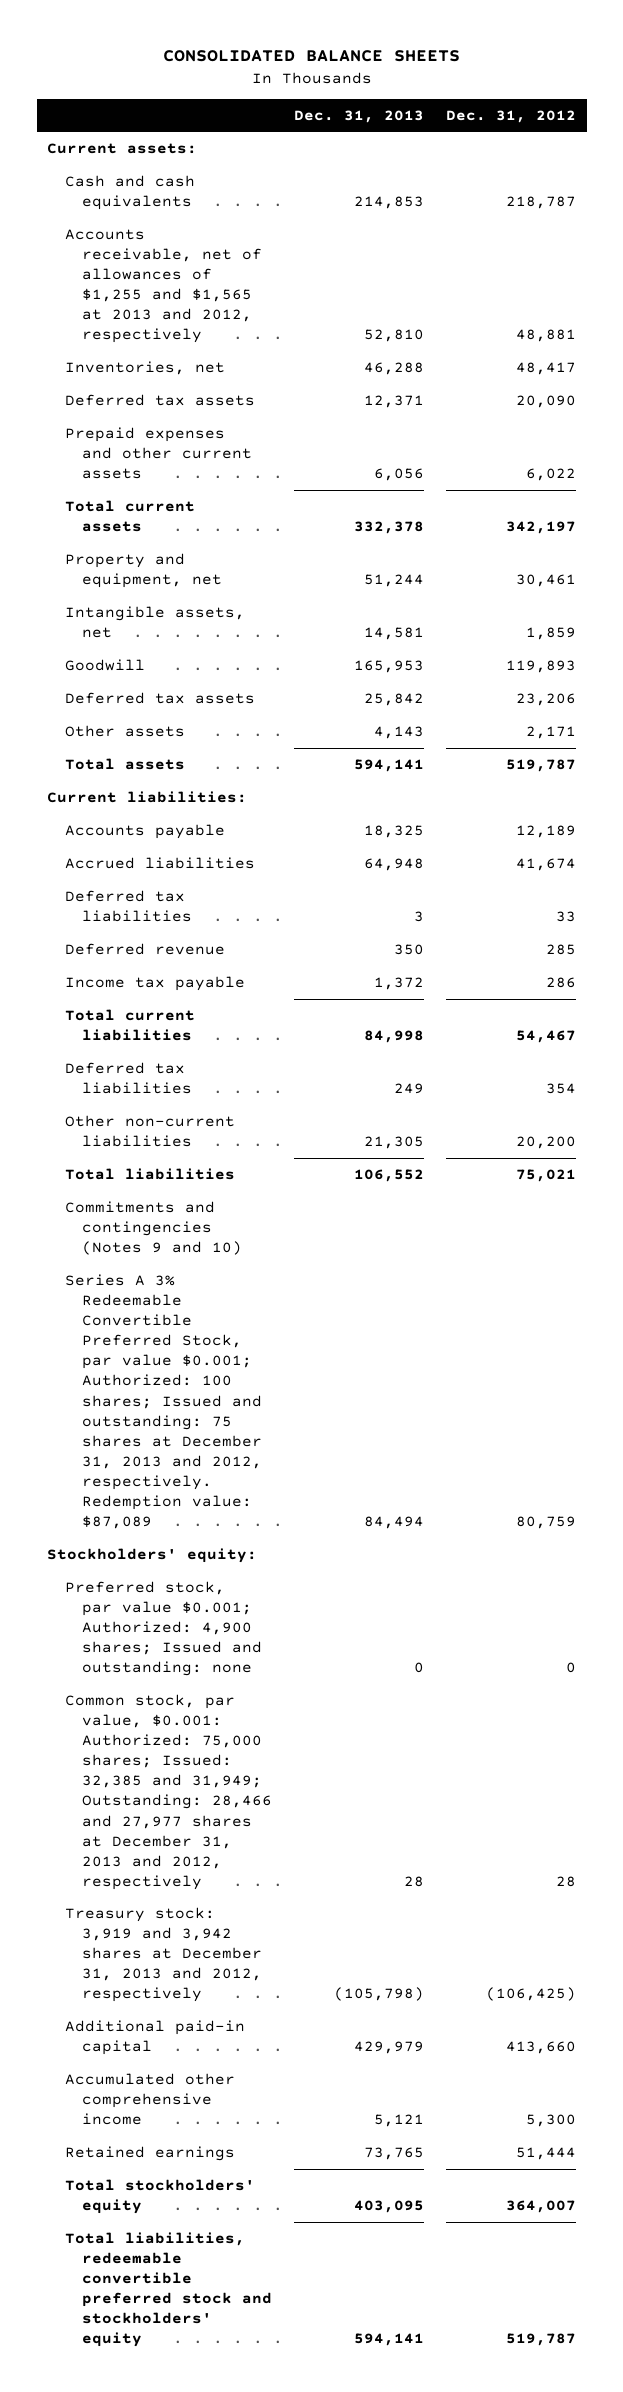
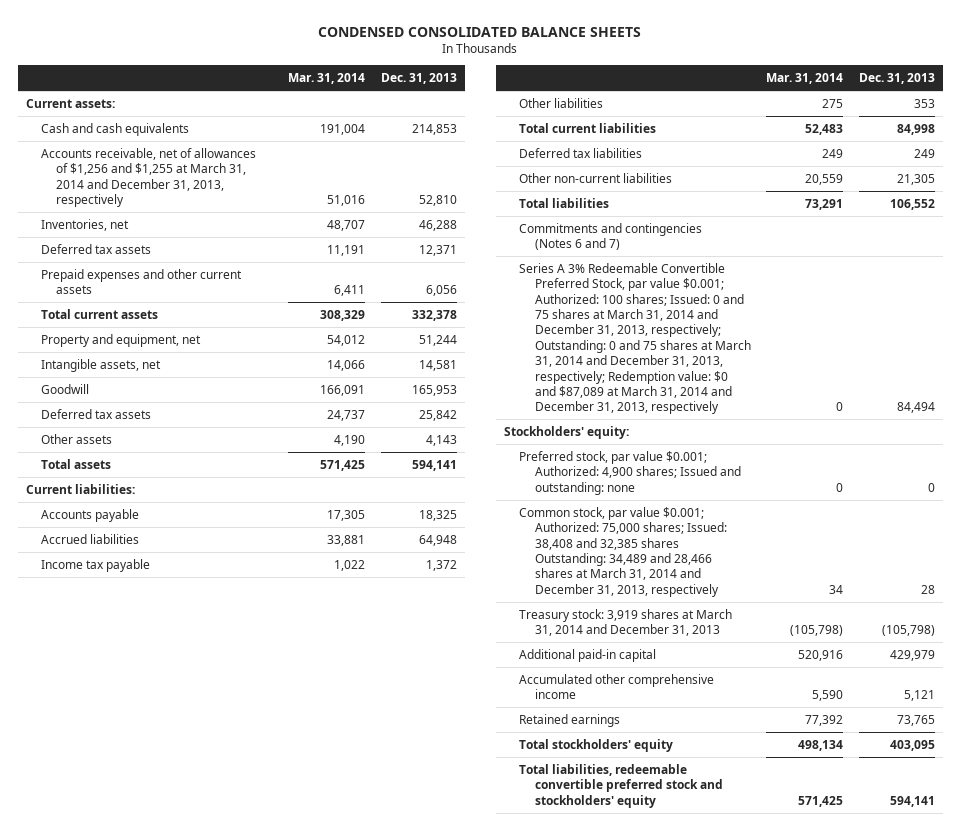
- CONSOLIDATED BALANCE SHEETS
+ CONDENSED CONSOLIDATED BALANCE SHEETS
- | Dec. 31, 2013 | Dec. 31, 2012
+ | Mar. 31, 2014 | Dec. 31, 2013
- Accounts receivable, net of allowances of $1,255 and $1,565 at 2013 and 2012, respectively | 52,810 | 48,881
+ Accounts receivable, net of allowances of $1,256 and $1,255 at March 31, 2014 and December 31, 2013, respectively | 51,016 | 52,810
- Deferred tax liabilities | 3 | 33
- Deferred revenue | 350 | 285
+ Other liabilities | 275 | 353
- Commitments and contingencies (Notes 9 and 10)
- Series A 3% Redeemable Convertible Preferred Stock, par value $0.001; Authorized: 100 shares; Issued and outstanding: 75 shares at December 31, 2013 and 2012, respectively. Redemption value: $87,089 | 84,494 | 80,759
+ Commitments and contingencies (Notes 6 and 7)
+ Series A 3% Redeemable Convertible Preferred Stock, par value $0.001; Authorized: 100 shares; Issued: 0 and 75 shares at March 31, 2014 and December 31, 2013, respectively; Outstanding: 0 and 75 shares at March 31, 2014 and December 31, 2013, respectively; Redemption value: $0 and $87,089 at March 31, 2014 and December 31, 2013, respectively | 0 | 84,494
- Common stock, par value, $0.001: Authorized: 75,000 shares; Issued: 32,385 and 31,949; Outstanding: 28,466 and 27,977 shares at December 31, 2013 and 2012, respectively | 28 | 28
- Treasury stock: 3,919 and 3,942 shares at December 31, 2013 and 2012, respectively | (105,798) | (106,425)
+ Common stock, par value $0.001; Authorized: 75,000 shares; Issued: 38,408 and 32,385 shares Outstanding: 34,489 and 28,466 shares at March 31, 2014 and December 31, 2013, respectively | 34 | 28
+ Treasury stock: 3,919 shares at March 31, 2014 and December 31, 2013 | (105,798) | (105,798)

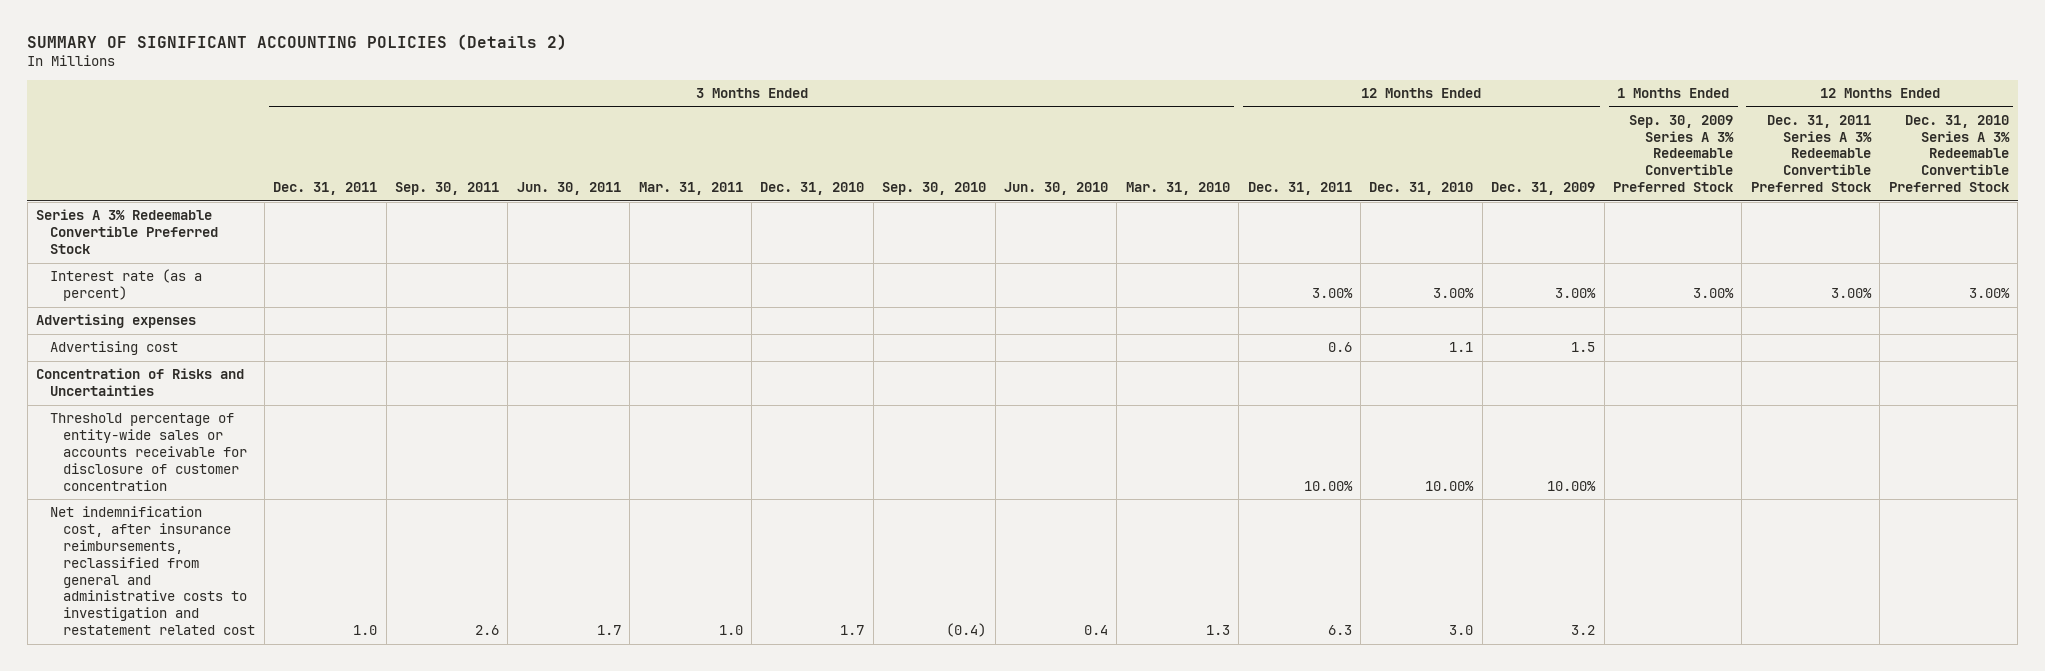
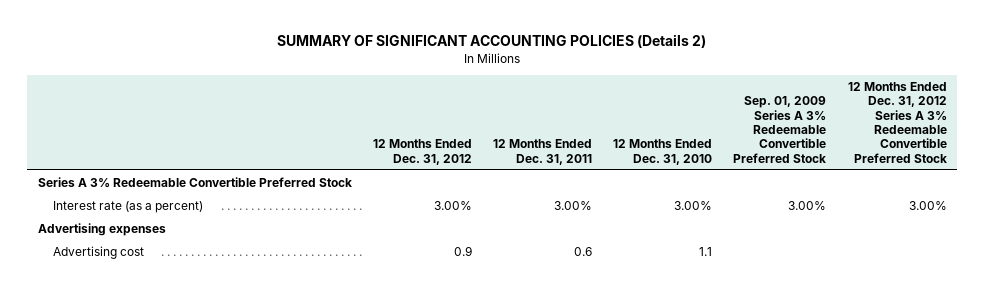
- | 3 Months Ended Dec. 31, 2011 | 3 Months Ended Sep. 30, 2011 | 3 Months Ended Jun. 30, 2011 | 3 Months Ended Mar. 31, 2011 | 3 Months Ended Dec. 31, 2010 | 3 Months Ended Sep. 30, 2010 | 3 Months Ended Jun. 30, 2010 | 3 Months Ended Mar. 31, 2010 | 12 Months Ended Dec. 31, 2011 | 12 Months Ended Dec. 31, 2010 | 12 Months Ended Dec. 31, 2009 | 1 Months Ended Sep. 30, 2009 Series A 3% Redeemable Convertible Preferred Stock | 12 Months Ended Dec. 31, 2011 Series A 3% Redeemable Convertible Preferred Stock | 12 Months Ended Dec. 31, 2010 Series A 3% Redeemable Convertible Preferred Stock
+ | 12 Months Ended Dec. 31, 2012 | 12 Months Ended Dec. 31, 2011 | 12 Months Ended Dec. 31, 2010 | Sep. 01, 2009 Series A 3% Redeemable Convertible Preferred Stock | 12 Months Ended Dec. 31, 2012 Series A 3% Redeemable Convertible Preferred Stock
- Concentration of Risks and Uncertainties
- Threshold percentage of entity-wide sales or accounts receivable for disclosure of customer concentration | | | | | | | | | 10.00% | 10.00% | 10.00% | | |
- Net indemnification cost, after insurance reimbursements, reclassified from general and administrative costs to investigation and restatement related cost | 1.0 | 2.6 | 1.7 | 1.0 | 1.7 | (0.4) | 0.4 | 1.3 | 6.3 | 3.0 | 3.2 | | |

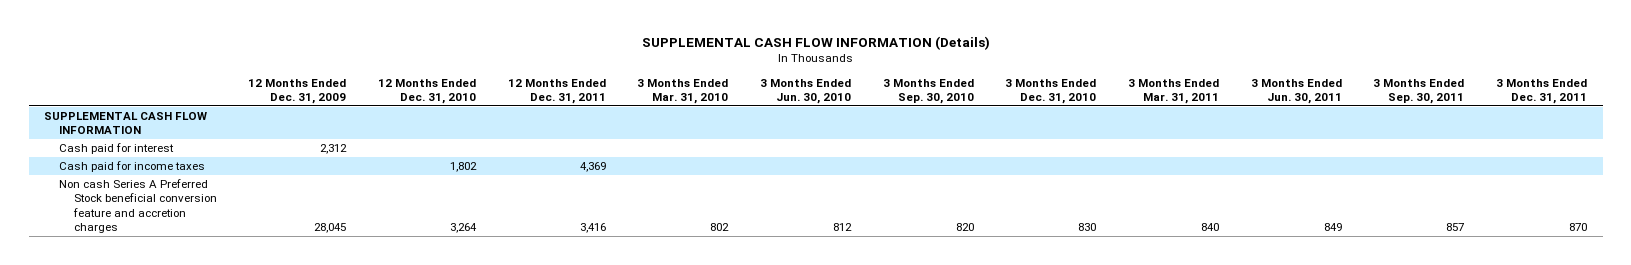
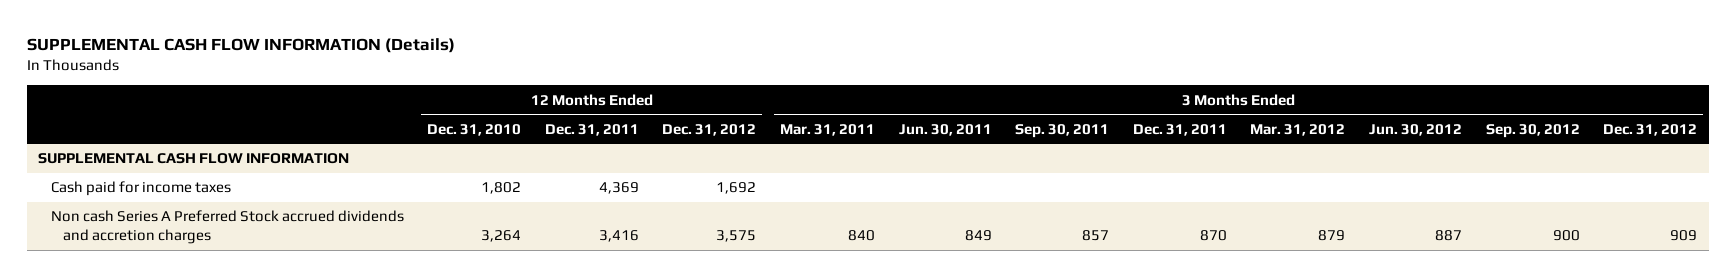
- | 12 Months Ended Dec. 31, 2009 | 12 Months Ended Dec. 31, 2010 | 12 Months Ended Dec. 31, 2011 | 3 Months Ended Mar. 31, 2010 | 3 Months Ended Jun. 30, 2010 | 3 Months Ended Sep. 30, 2010 | 3 Months Ended Dec. 31, 2010 | 3 Months Ended Mar. 31, 2011 | 3 Months Ended Jun. 30, 2011 | 3 Months Ended Sep. 30, 2011 | 3 Months Ended Dec. 31, 2011
+ | 12 Months Ended Dec. 31, 2010 | 12 Months Ended Dec. 31, 2011 | 12 Months Ended Dec. 31, 2012 | 3 Months Ended Mar. 31, 2011 | 3 Months Ended Jun. 30, 2011 | 3 Months Ended Sep. 30, 2011 | 3 Months Ended Dec. 31, 2011 | 3 Months Ended Mar. 31, 2012 | 3 Months Ended Jun. 30, 2012 | 3 Months Ended Sep. 30, 2012 | 3 Months Ended Dec. 31, 2012
- Cash paid for interest | 2,312 | | | | | | | | | |
- Non cash Series A Preferred Stock beneficial conversion feature and accretion charges | 28,045 | 3,264 | 3,416 | 802 | 812 | 820 | 830 | 840 | 849 | 857 | 870
+ Non cash Series A Preferred Stock accrued dividends and accretion charges | 3,264 | 3,416 | 3,575 | 840 | 849 | 857 | 870 | 879 | 887 | 900 | 909

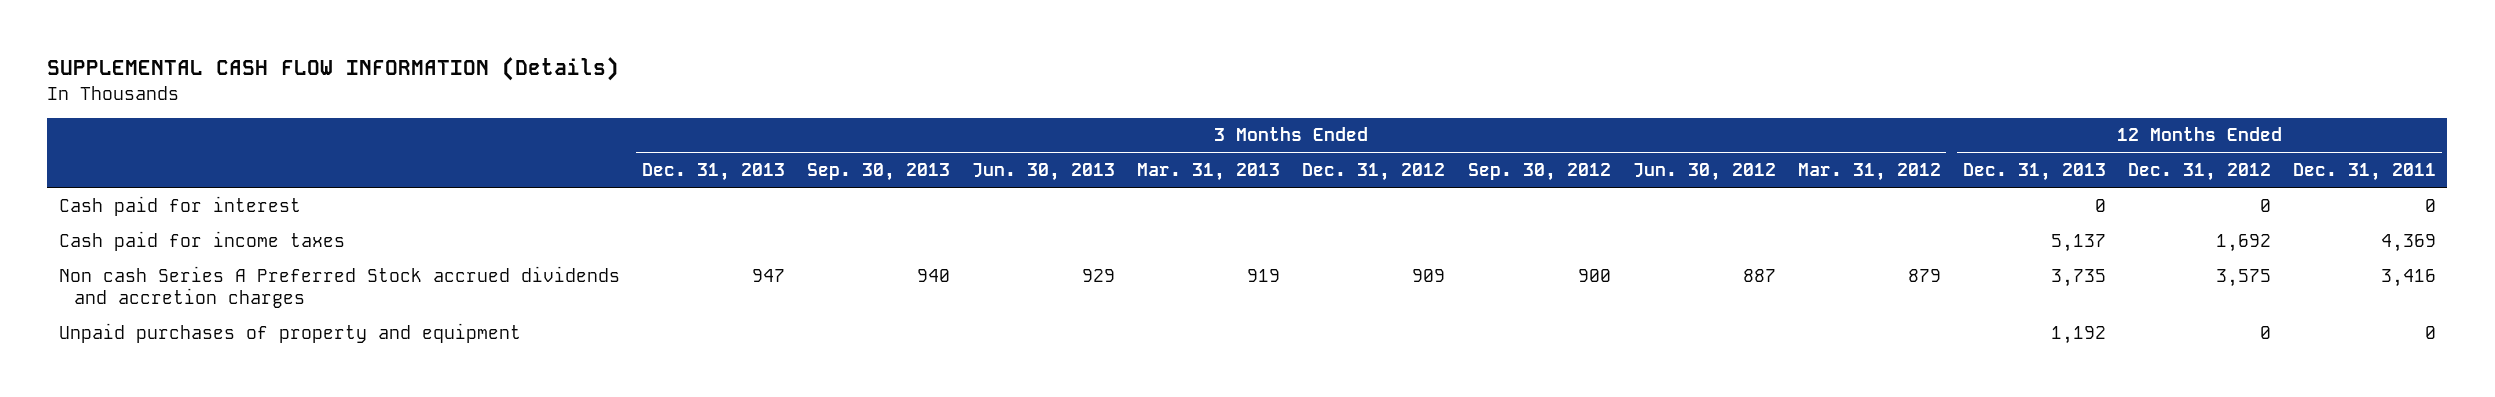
- | 12 Months Ended Dec. 31, 2010 | 12 Months Ended Dec. 31, 2011 | 12 Months Ended Dec. 31, 2012 | 3 Months Ended Mar. 31, 2011 | 3 Months Ended Jun. 30, 2011 | 3 Months Ended Sep. 30, 2011 | 3 Months Ended Dec. 31, 2011 | 3 Months Ended Mar. 31, 2012 | 3 Months Ended Jun. 30, 2012 | 3 Months Ended Sep. 30, 2012 | 3 Months Ended Dec. 31, 2012
+ | 3 Months Ended Dec. 31, 2013 | 3 Months Ended Sep. 30, 2013 | 3 Months Ended Jun. 30, 2013 | 3 Months Ended Mar. 31, 2013 | 3 Months Ended Dec. 31, 2012 | 3 Months Ended Sep. 30, 2012 | 3 Months Ended Jun. 30, 2012 | 3 Months Ended Mar. 31, 2012 | 12 Months Ended Dec. 31, 2013 | 12 Months Ended Dec. 31, 2012 | 12 Months Ended Dec. 31, 2011
- SUPPLEMENTAL CASH FLOW INFORMATION
+ Cash paid for interest | | | | | | | | | 0 | 0 | 0
+ Unpaid purchases of property and equipment | | | | | | | | | 1,192 | 0 | 0

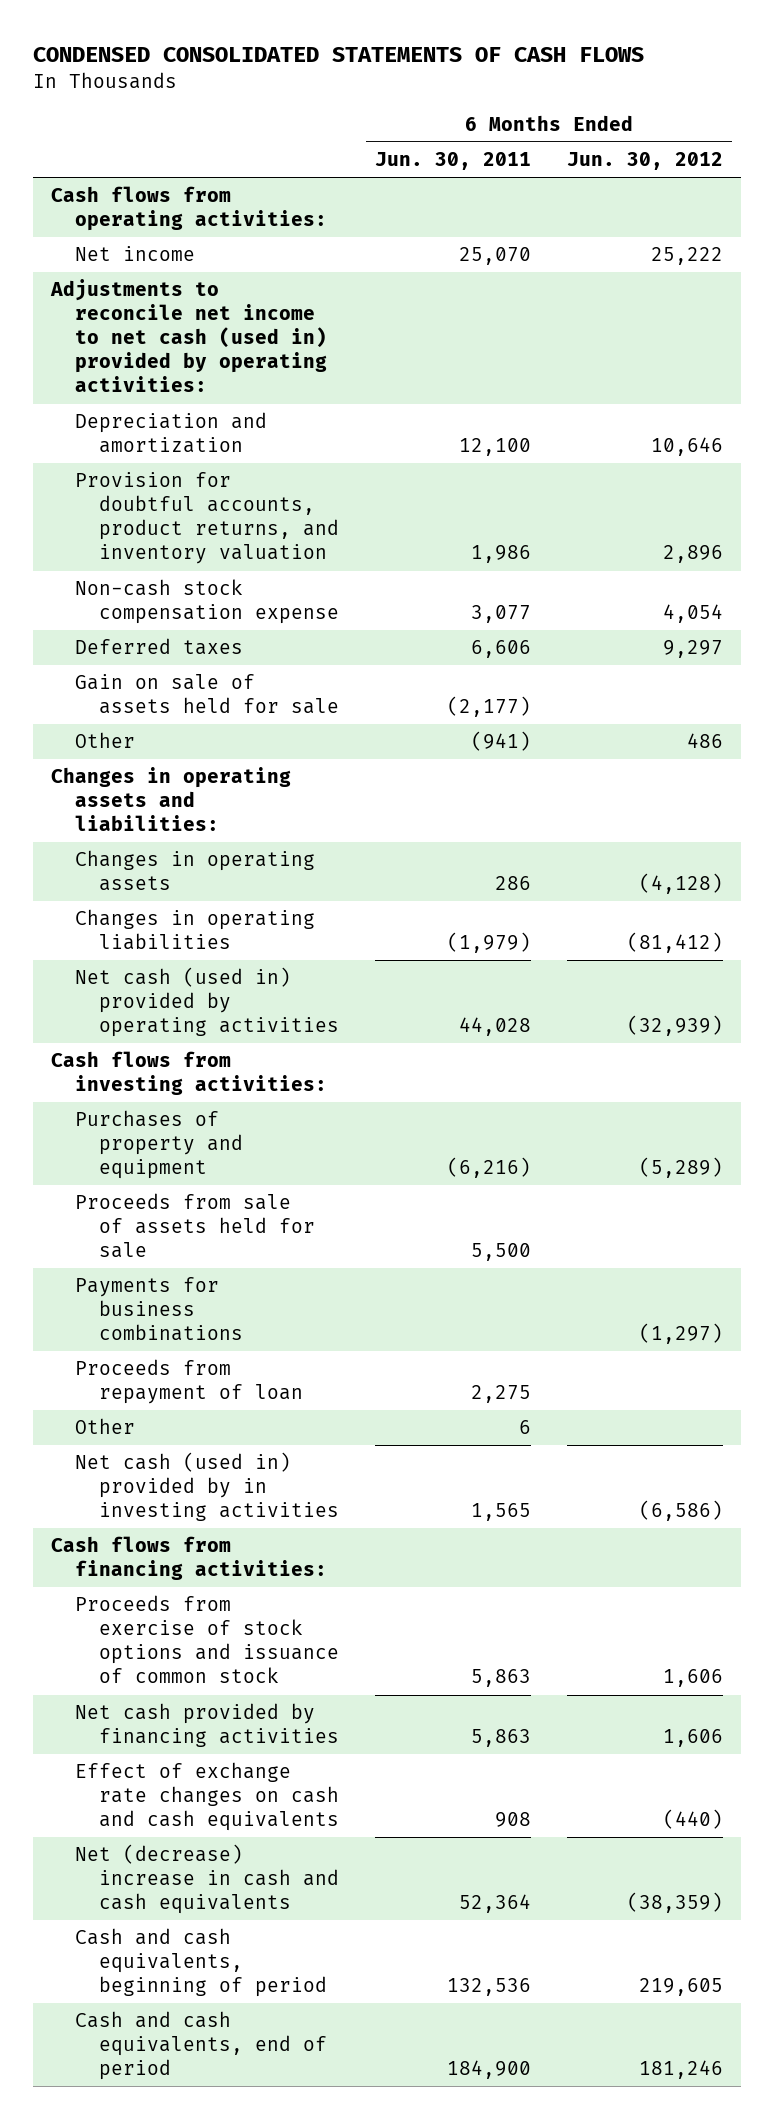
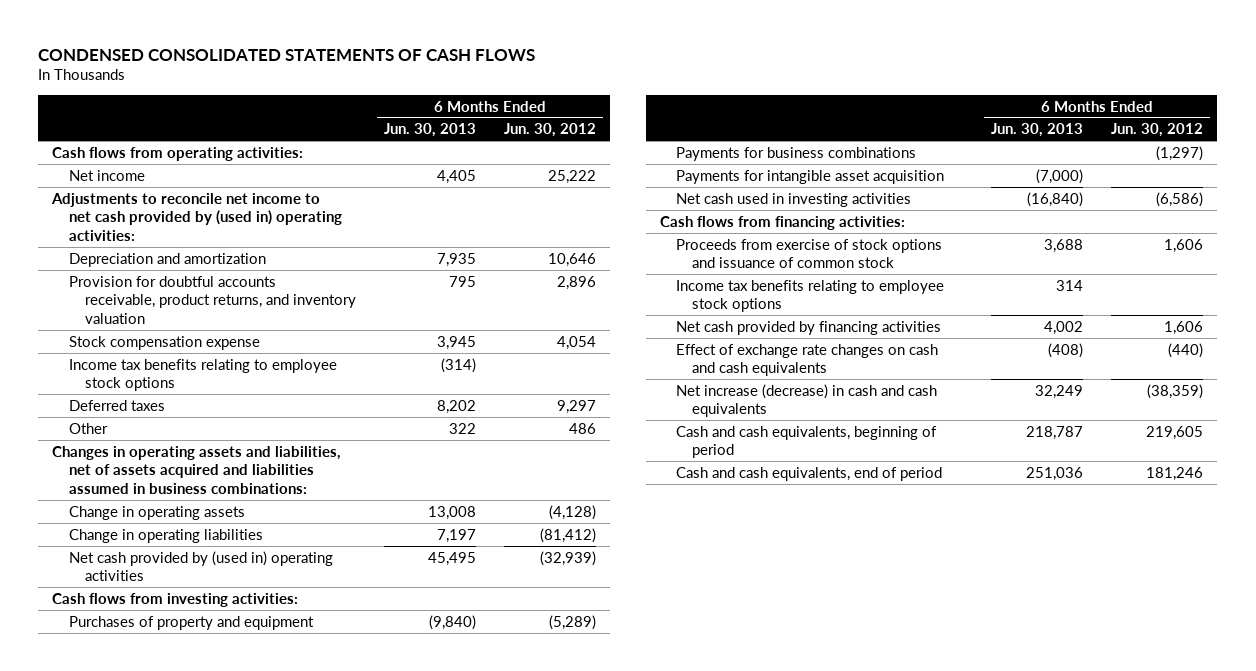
- | 6 Months Ended Jun. 30, 2011 | 6 Months Ended Jun. 30, 2012
+ | 6 Months Ended Jun. 30, 2013 | 6 Months Ended Jun. 30, 2012
- Adjustments to reconcile net income to net cash (used in) provided by operating activities:
+ Adjustments to reconcile net income to net cash provided by (used in) operating activities:
- Provision for doubtful accounts, product returns, and inventory valuation | 1,986 | 2,896
- Non-cash stock compensation expense | 3,077 | 4,054
+ Provision for doubtful accounts receivable, product returns, and inventory valuation | 795 | 2,896
+ Stock compensation expense | 3,945 | 4,054
+ Income tax benefits relating to employee stock options | (314) |
- Gain on sale of assets held for sale | (2,177) |
- Changes in operating assets and liabilities:
- Changes in operating assets | 286 | (4,128)
- Changes in operating liabilities | (1,979) | (81,412)
- Net cash (used in) provided by operating activities | 44,028 | (32,939)
+ Changes in operating assets and liabilities, net of assets acquired and liabilities assumed in business combinations:
+ Change in operating assets | 13,008 | (4,128)
+ Change in operating liabilities | 7,197 | (81,412)
+ Net cash provided by (used in) operating activities | 45,495 | (32,939)
- Proceeds from sale of assets held for sale | 5,500 |
- Proceeds from repayment of loan | 2,275 |
- Other | 6 |
- Net cash (used in) provided by in investing activities | 1,565 | (6,586)
+ Payments for intangible asset acquisition | (7,000) |
+ Net cash used in investing activities | (16,840) | (6,586)
+ Income tax benefits relating to employee stock options | 314 |
- Net (decrease) increase in cash and cash equivalents | 52,364 | (38,359)
+ Net increase (decrease) in cash and cash equivalents | 32,249 | (38,359)

